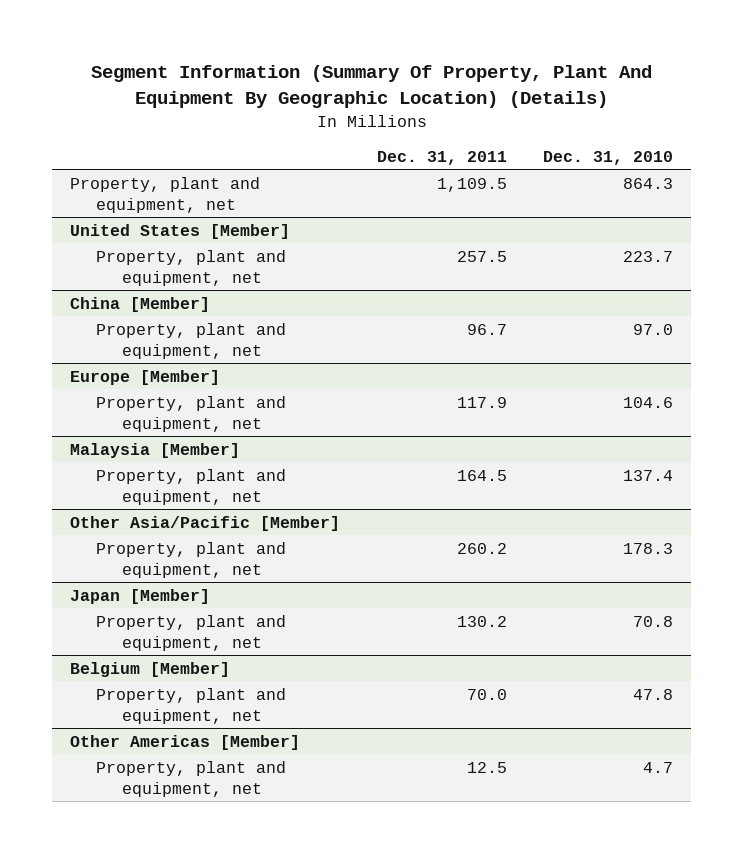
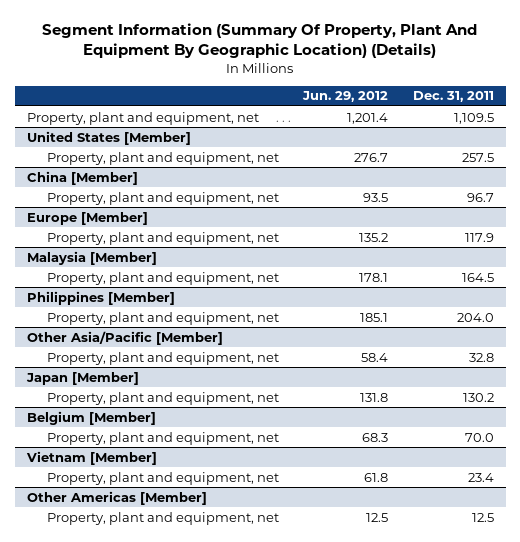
- | Dec. 31, 2011 | Dec. 31, 2010
+ | Jun. 29, 2012 | Dec. 31, 2011
+ Philippines [Member]
+ Property, plant and equipment, net | 185.1 | 204.0
@ Other Asia/Pacific [Member]
- Property, plant and equipment, net | 260.2 | 178.3
+ Property, plant and equipment, net | 58.4 | 32.8
+ Vietnam [Member]
+ Property, plant and equipment, net | 61.8 | 23.4

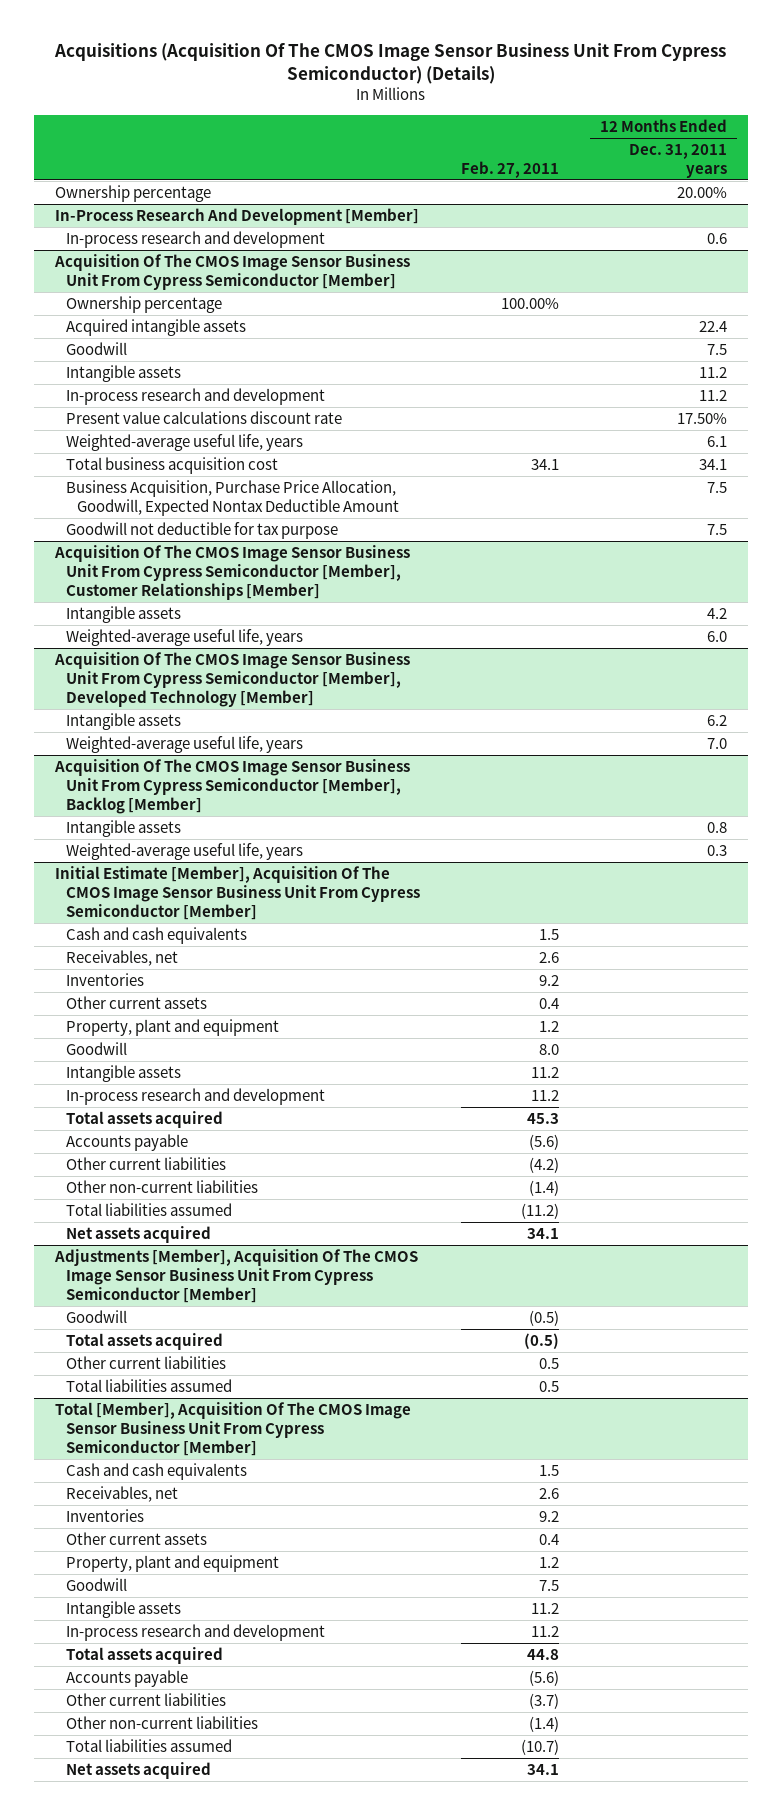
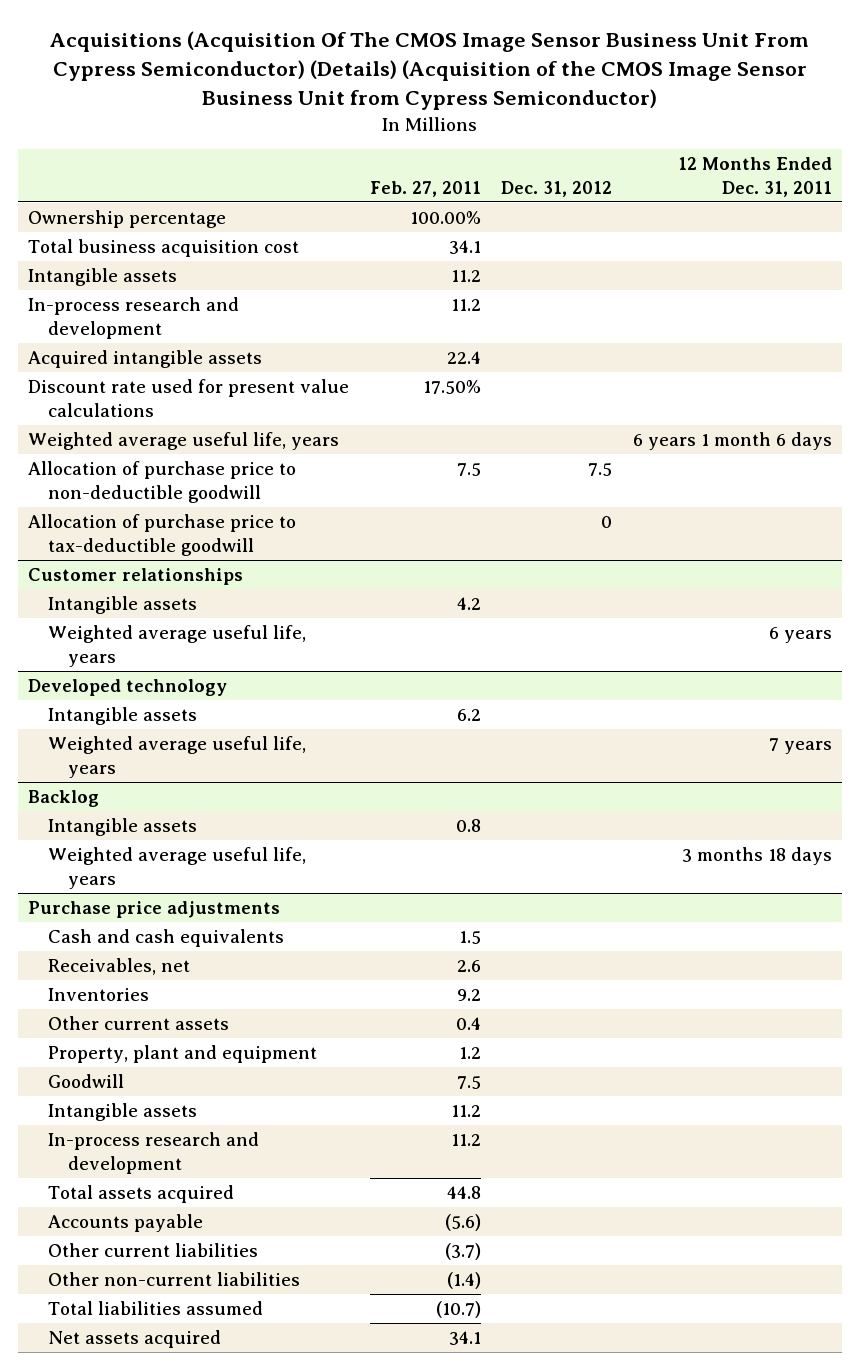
- Acquisitions (Acquisition Of The CMOS Image Sensor Business Unit From Cypress Semiconductor) (Details)
+ Acquisitions (Acquisition Of The CMOS Image Sensor Business Unit From Cypress Semiconductor) (Details) (Acquisition of the CMOS Image Sensor Business Unit from Cypress Semiconductor)
- | Feb. 27, 2011 | 12 Months Ended Dec. 31, 2011 years
+ | Feb. 27, 2011 | Dec. 31, 2012 | 12 Months Ended Dec. 31, 2011
- Ownership percentage | | 20.00%
- In-Process Research And Development [Member]
- In-process research and development | | 0.6
- Acquisition Of The CMOS Image Sensor Business Unit From Cypress Semiconductor [Member]
- Acquired intangible assets | | 22.4
- Goodwill | | 7.5
- Intangible assets | | 11.2
- In-process research and development | | 11.2
- Present value calculations discount rate | | 17.50%
- Weighted-average useful life, years | | 6.1
- Business Acquisition, Purchase Price Allocation, Goodwill, Expected Nontax Deductible Amount | | 7.5
- Goodwill not deductible for tax purpose | | 7.5
- Acquisition Of The CMOS Image Sensor Business Unit From Cypress Semiconductor [Member], Customer Relationships [Member]
- Intangible assets | | 4.2
- Weighted-average useful life, years | | 6.0
- Acquisition Of The CMOS Image Sensor Business Unit From Cypress Semiconductor [Member], Developed Technology [Member]
- Intangible assets | | 6.2
- Weighted-average useful life, years | | 7.0
- Acquisition Of The CMOS Image Sensor Business Unit From Cypress Semiconductor [Member], Backlog [Member]
- Intangible assets | | 0.8
- Weighted-average useful life, years | | 0.3
- Initial Estimate [Member], Acquisition Of The CMOS Image Sensor Business Unit From Cypress Semiconductor [Member]
- Cash and cash equivalents | 1.5 |
- Receivables, net | 2.6 |
- Inventories | 9.2 |
- Other current assets | 0.4 |
- Property, plant and equipment | 1.2 |
- Goodwill | 8.0 |
- Total assets acquired | 45.3 |
- Accounts payable | (5.6) |
- Other current liabilities | (4.2) |
- Other non-current liabilities | (1.4) |
- Total liabilities assumed | (11.2) |
- Net assets acquired | 34.1 |
- Adjustments [Member], Acquisition Of The CMOS Image Sensor Business Unit From Cypress Semiconductor [Member]
- Goodwill | (0.5) |
- Total assets acquired | (0.5) |
- Other current liabilities | 0.5 |
- Total liabilities assumed | 0.5 |
- Total [Member], Acquisition Of The CMOS Image Sensor Business Unit From Cypress Semiconductor [Member]
+ Acquired intangible assets | 22.4 | |
+ Discount rate used for present value calculations | 17.50% | |
+ Weighted average useful life, years | | | 6 years 1 month 6 days
+ Allocation of purchase price to non-deductible goodwill | 7.5 | 7.5 |
+ Allocation of purchase price to tax-deductible goodwill | | 0 |
+ Customer relationships
+ Intangible assets | 4.2 | |
+ Weighted average useful life, years | | | 6 years
+ Developed technology
+ Intangible assets | 6.2 | |
+ Weighted average useful life, years | | | 7 years
+ Backlog
+ Intangible assets | 0.8 | |
+ Weighted average useful life, years | | | 3 months 18 days
+ Purchase price adjustments

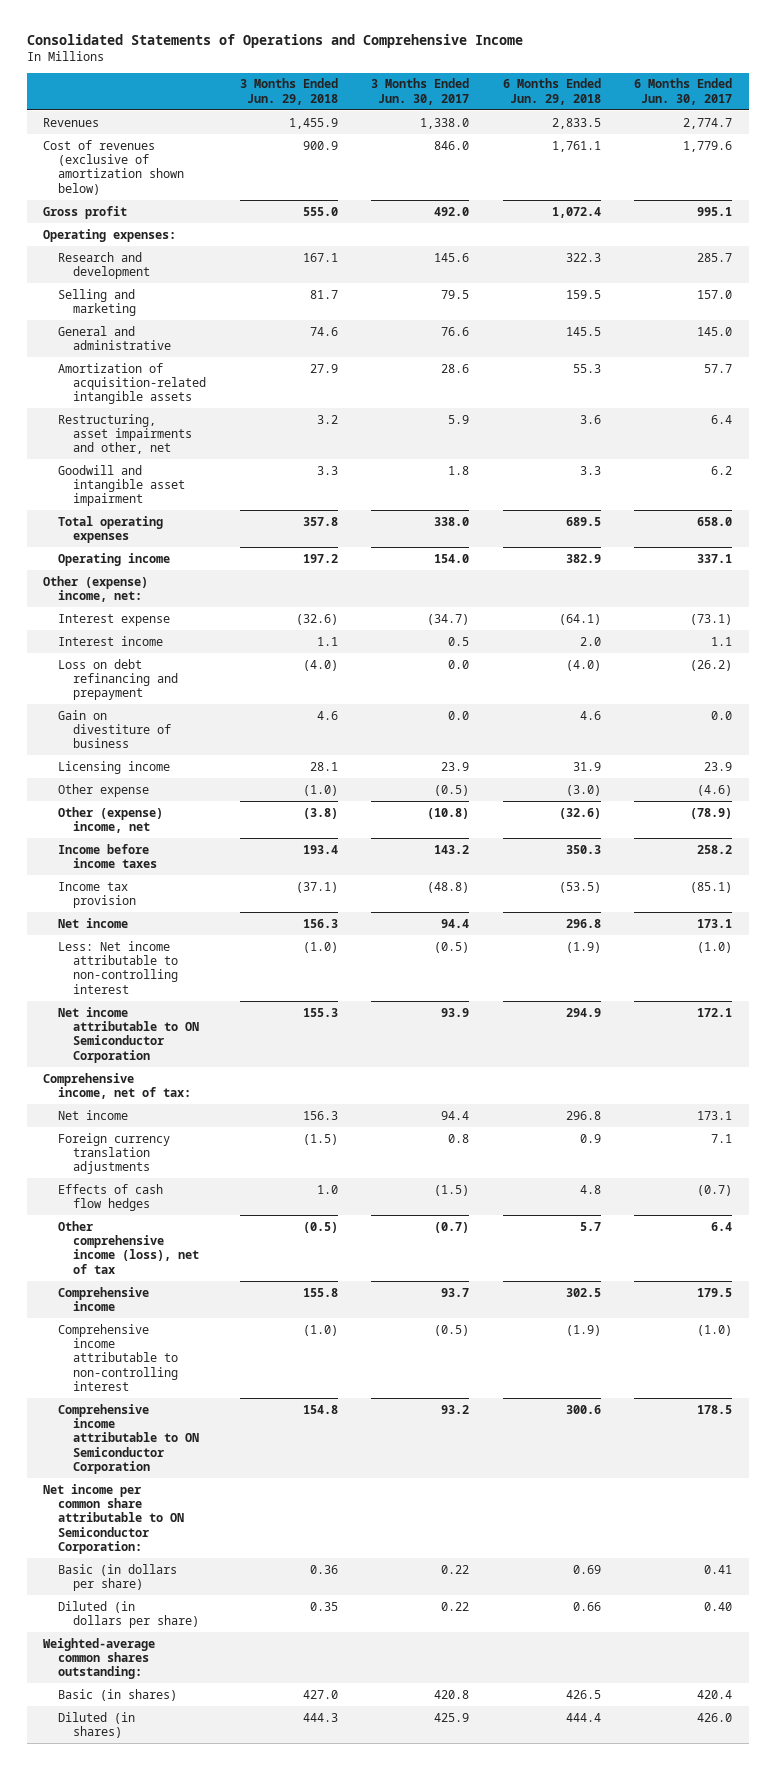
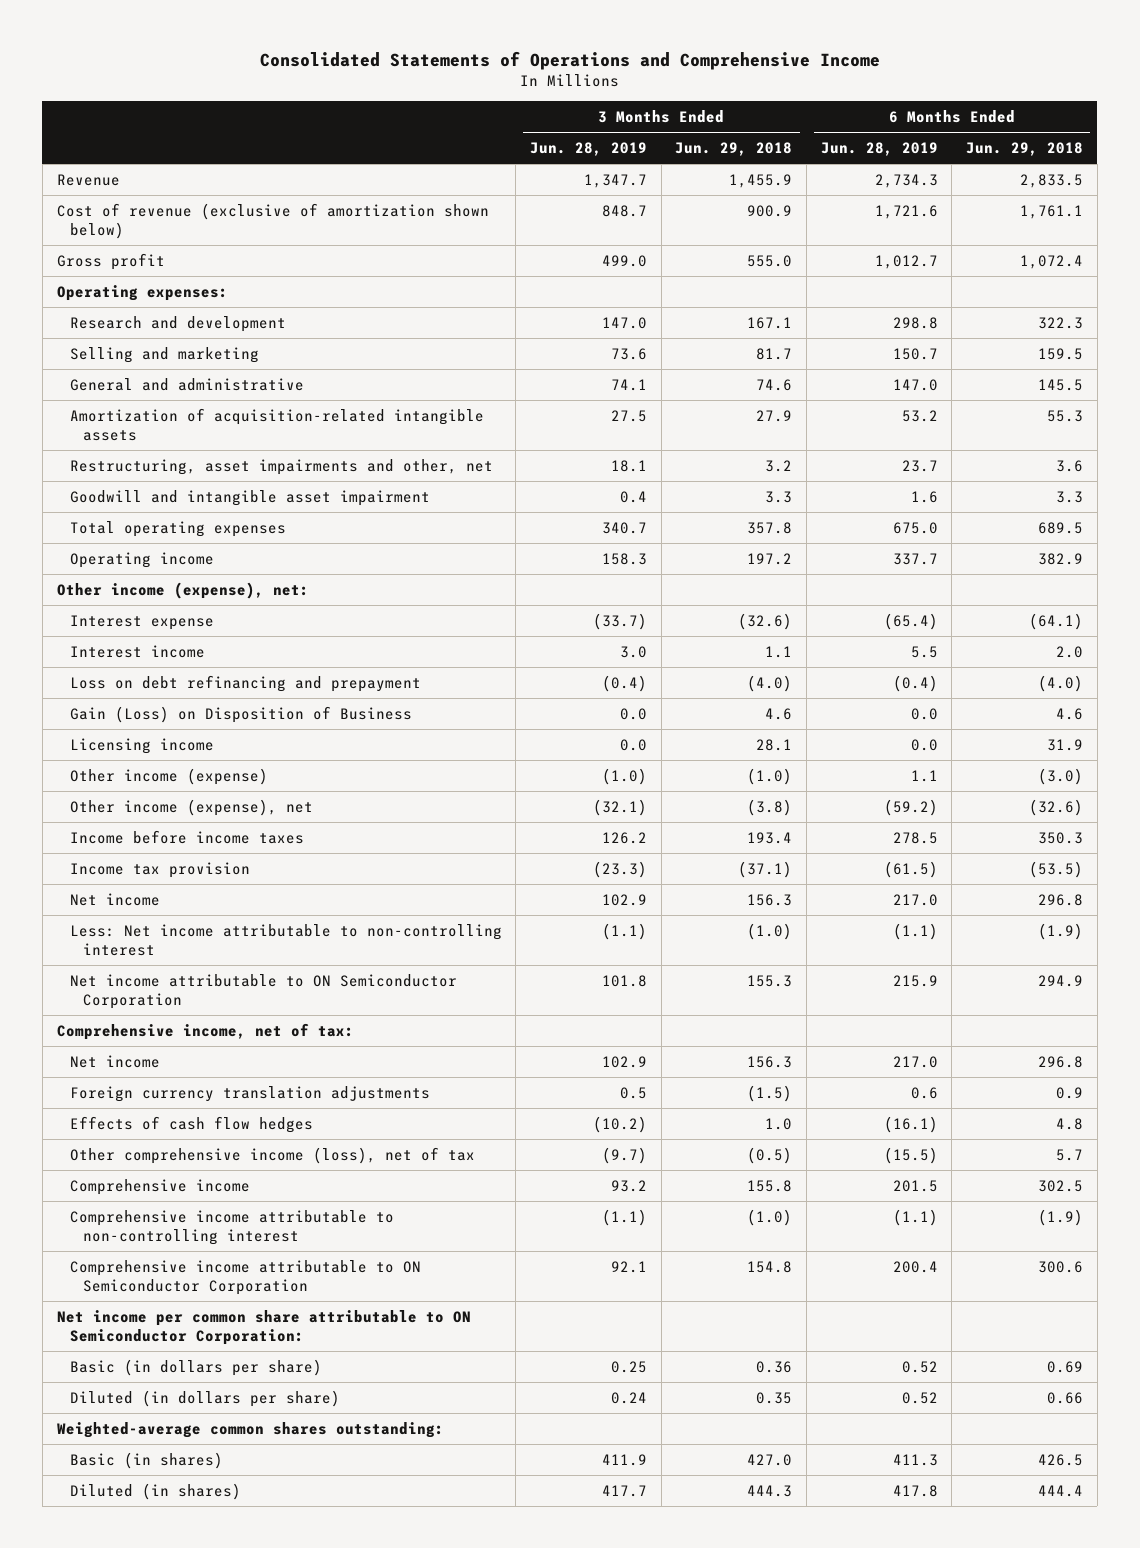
- | 3 Months Ended Jun. 29, 2018 | 3 Months Ended Jun. 30, 2017 | 6 Months Ended Jun. 29, 2018 | 6 Months Ended Jun. 30, 2017
+ | 3 Months Ended Jun. 28, 2019 | 3 Months Ended Jun. 29, 2018 | 6 Months Ended Jun. 28, 2019 | 6 Months Ended Jun. 29, 2018
- Revenues | 1,455.9 | 1,338.0 | 2,833.5 | 2,774.7
- Cost of revenues (exclusive of amortization shown below) | 900.9 | 846.0 | 1,761.1 | 1,779.6
+ Revenue | 1,347.7 | 1,455.9 | 2,734.3 | 2,833.5
+ Cost of revenue (exclusive of amortization shown below) | 848.7 | 900.9 | 1,721.6 | 1,761.1
- Other (expense) income, net:
+ Other income (expense), net:
- Gain on divestiture of business | 4.6 | 0.0 | 4.6 | 0.0
+ Gain (Loss) on Disposition of Business | 0.0 | 4.6 | 0.0 | 4.6
- Other expense | (1.0) | (0.5) | (3.0) | (4.6)
- Other (expense) income, net | (3.8) | (10.8) | (32.6) | (78.9)
+ Other income (expense) | (1.0) | (1.0) | 1.1 | (3.0)
+ Other income (expense), net | (32.1) | (3.8) | (59.2) | (32.6)

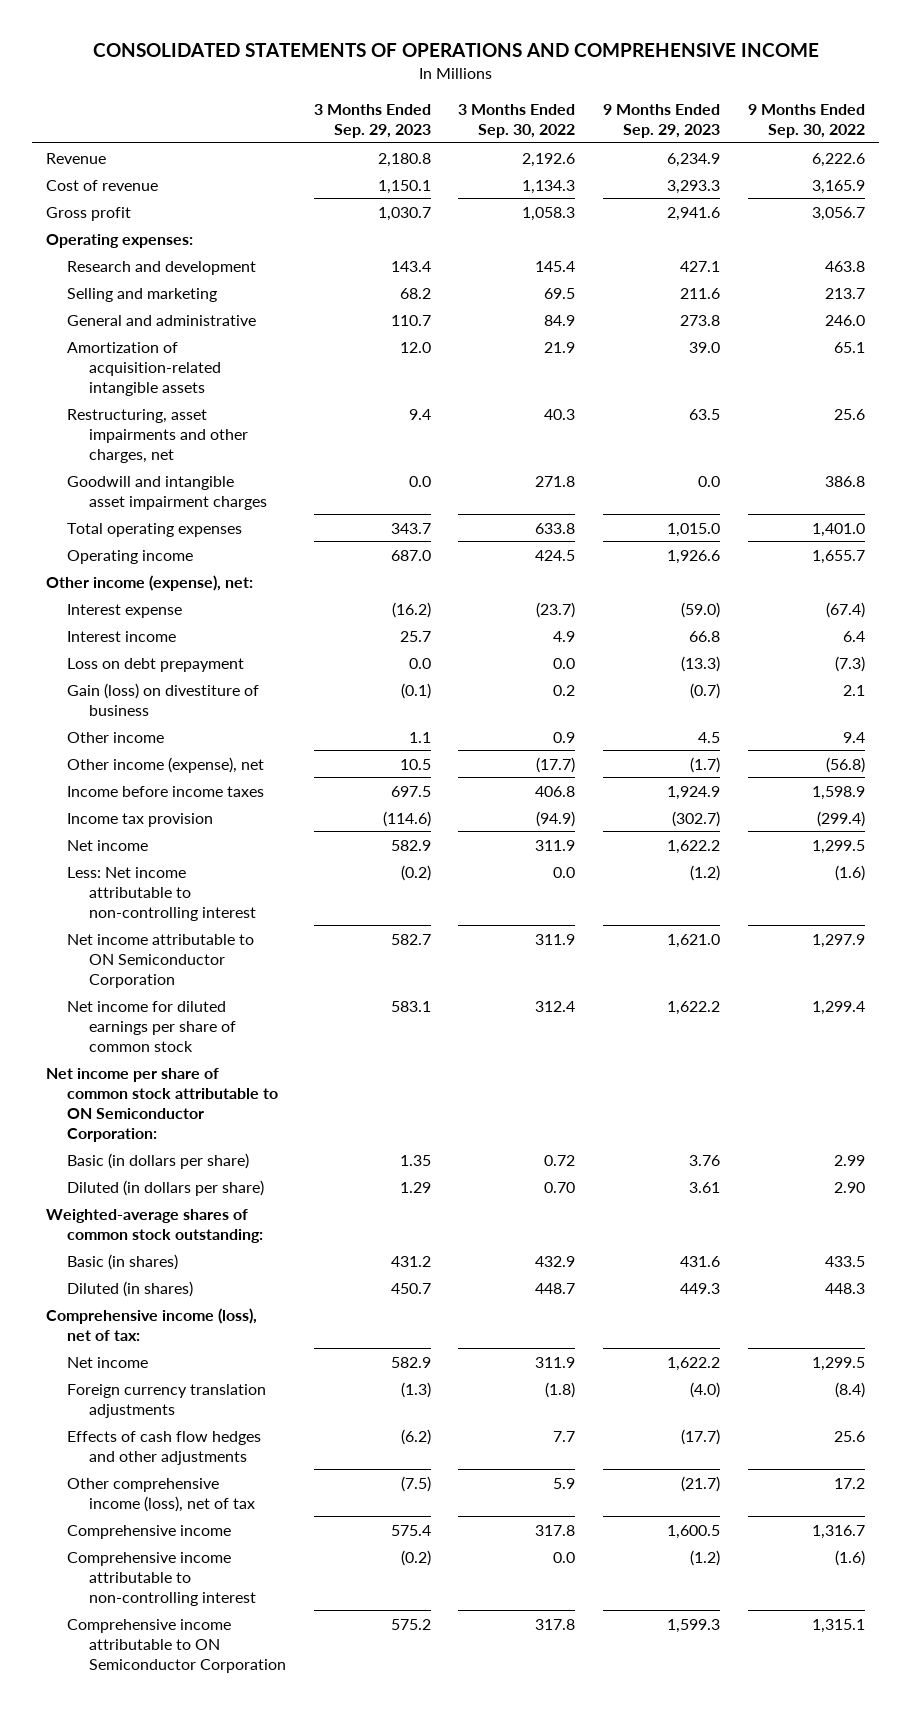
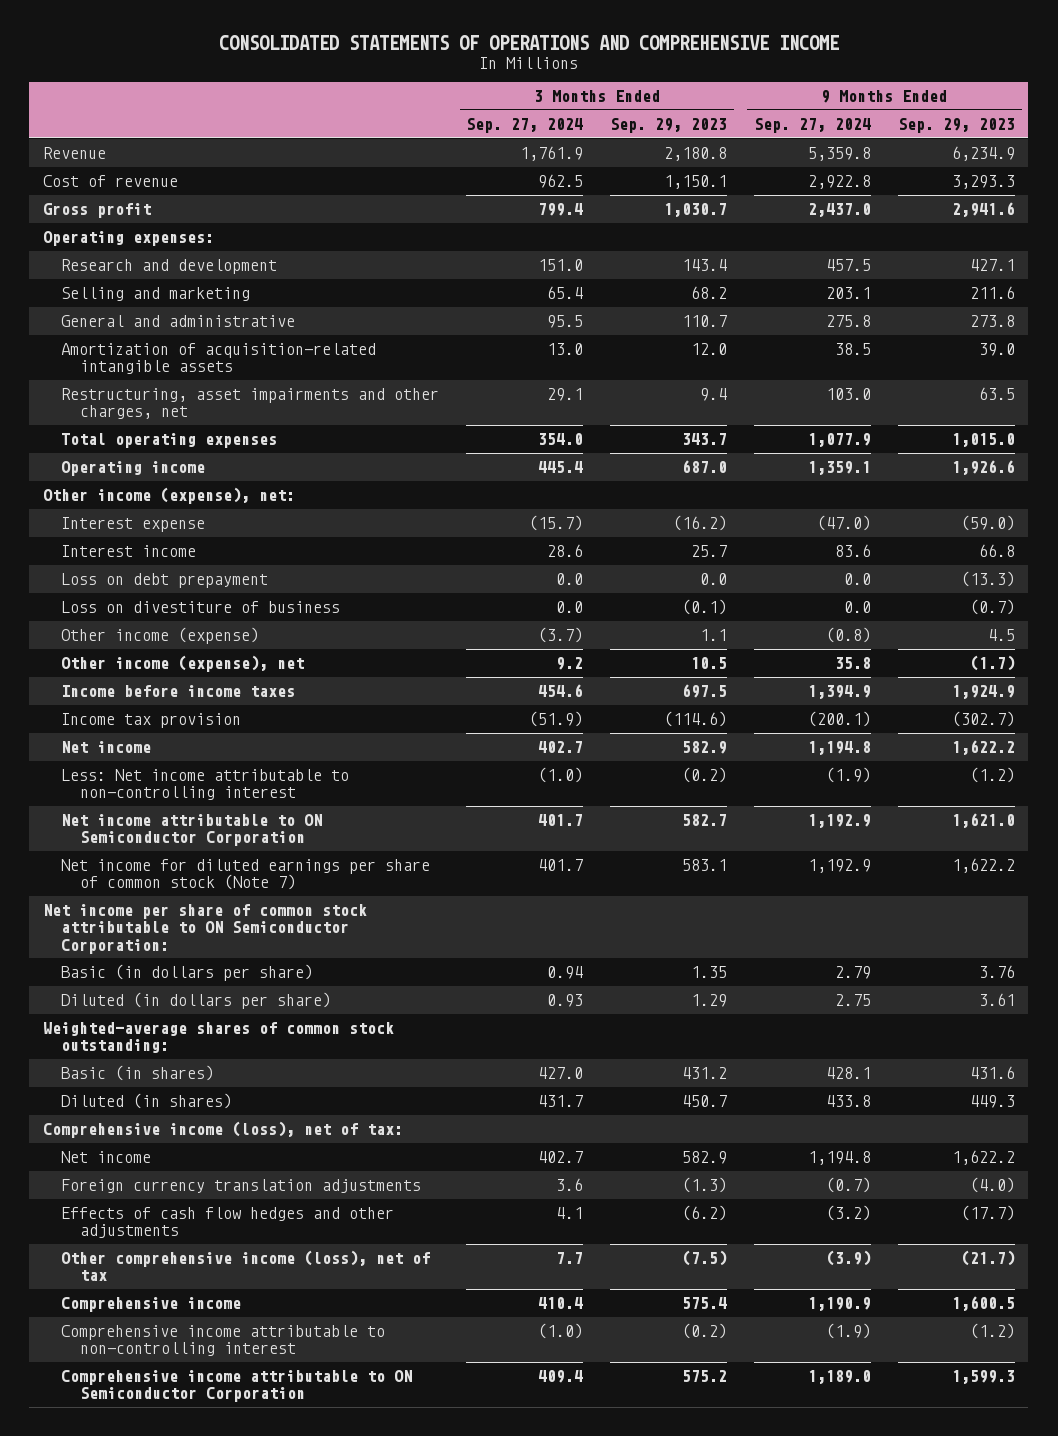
- | 3 Months Ended Sep. 29, 2023 | 3 Months Ended Sep. 30, 2022 | 9 Months Ended Sep. 29, 2023 | 9 Months Ended Sep. 30, 2022
+ | 3 Months Ended Sep. 27, 2024 | 3 Months Ended Sep. 29, 2023 | 9 Months Ended Sep. 27, 2024 | 9 Months Ended Sep. 29, 2023
- Goodwill and intangible asset impairment charges | 0.0 | 271.8 | 0.0 | 386.8
- Gain (loss) on divestiture of business | (0.1) | 0.2 | (0.7) | 2.1
- Other income | 1.1 | 0.9 | 4.5 | 9.4
+ Loss on divestiture of business | 0.0 | (0.1) | 0.0 | (0.7)
+ Other income (expense) | (3.7) | 1.1 | (0.8) | 4.5
- Net income for diluted earnings per share of common stock | 583.1 | 312.4 | 1,622.2 | 1,299.4
+ Net income for diluted earnings per share of common stock (Note 7) | 401.7 | 583.1 | 1,192.9 | 1,622.2

